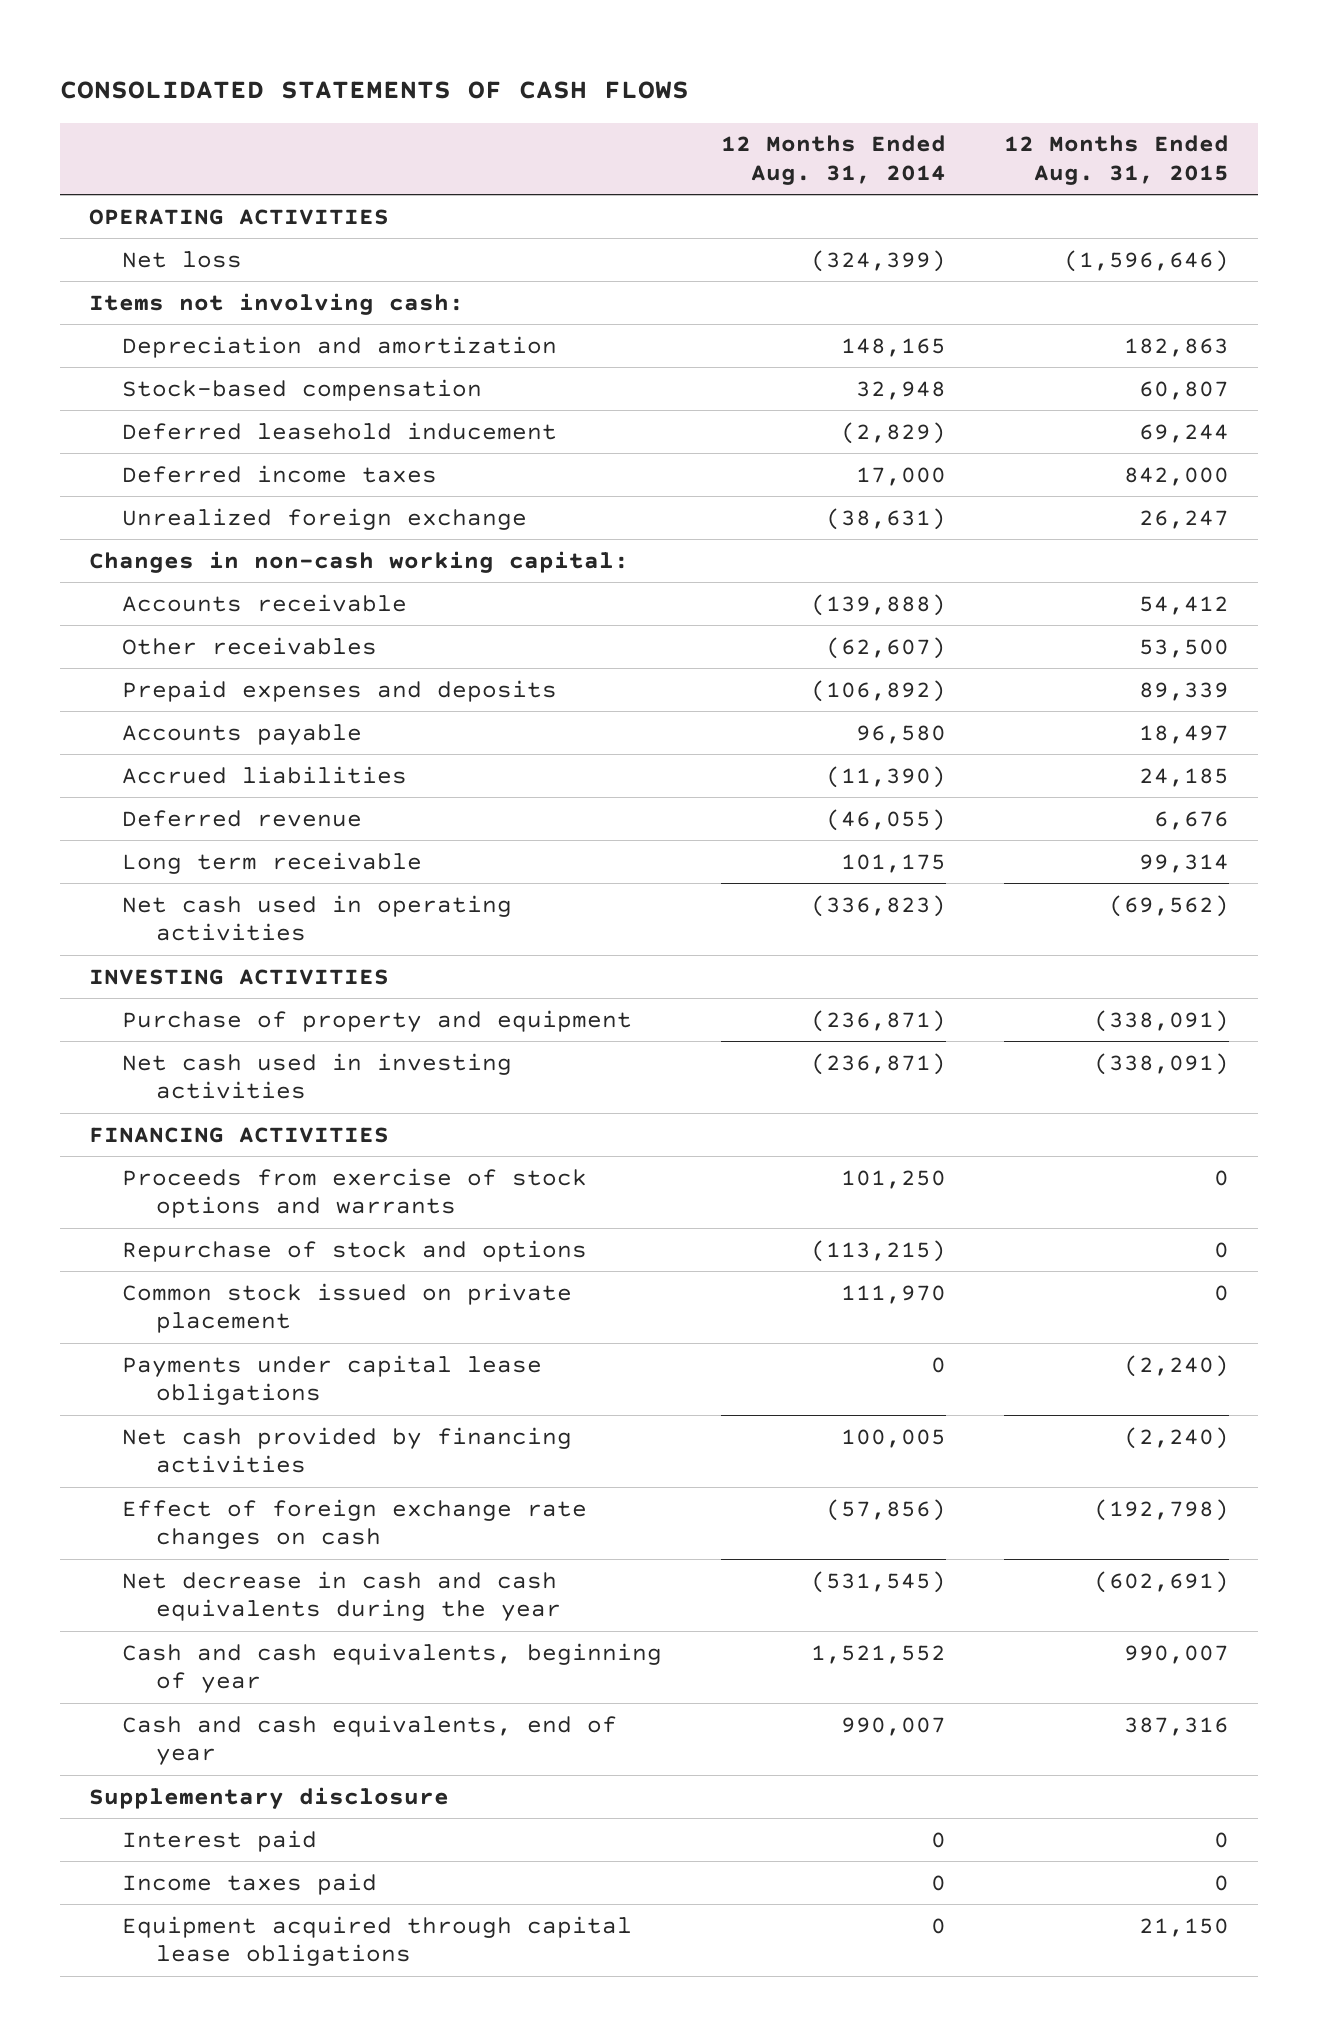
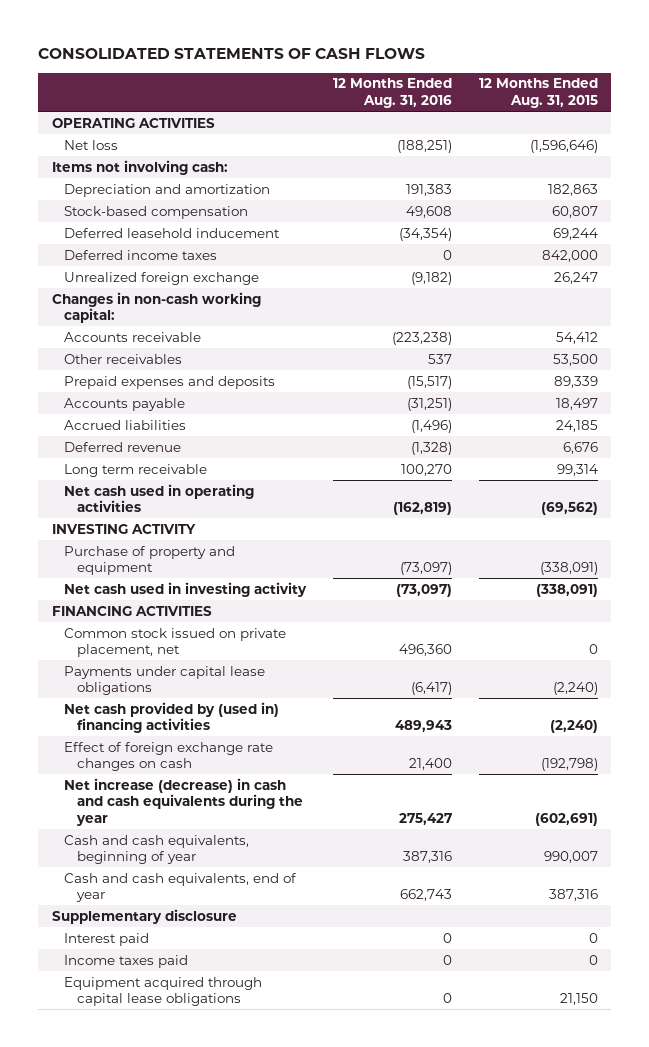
- | 12 Months Ended Aug. 31, 2014 | 12 Months Ended Aug. 31, 2015
+ | 12 Months Ended Aug. 31, 2016 | 12 Months Ended Aug. 31, 2015
- INVESTING ACTIVITIES
+ INVESTING ACTIVITY
- Net cash used in investing activities | (236,871) | (338,091)
+ Net cash used in investing activity | (73,097) | (338,091)
- Proceeds from exercise of stock options and warrants | 101,250 | 0
- Repurchase of stock and options | (113,215) | 0
- Common stock issued on private placement | 111,970 | 0
+ Common stock issued on private placement, net | 496,360 | 0
- Net cash provided by financing activities | 100,005 | (2,240)
+ Net cash provided by (used in) financing activities | 489,943 | (2,240)
- Net decrease in cash and cash equivalents during the year | (531,545) | (602,691)
+ Net increase (decrease) in cash and cash equivalents during the year | 275,427 | (602,691)

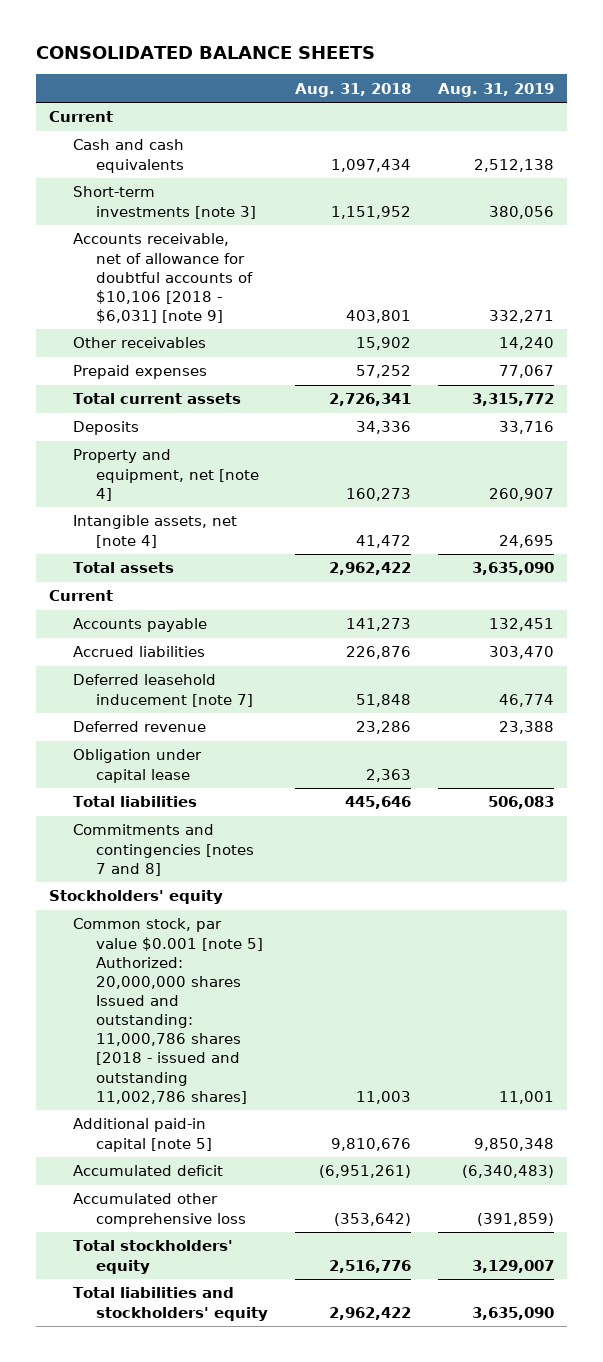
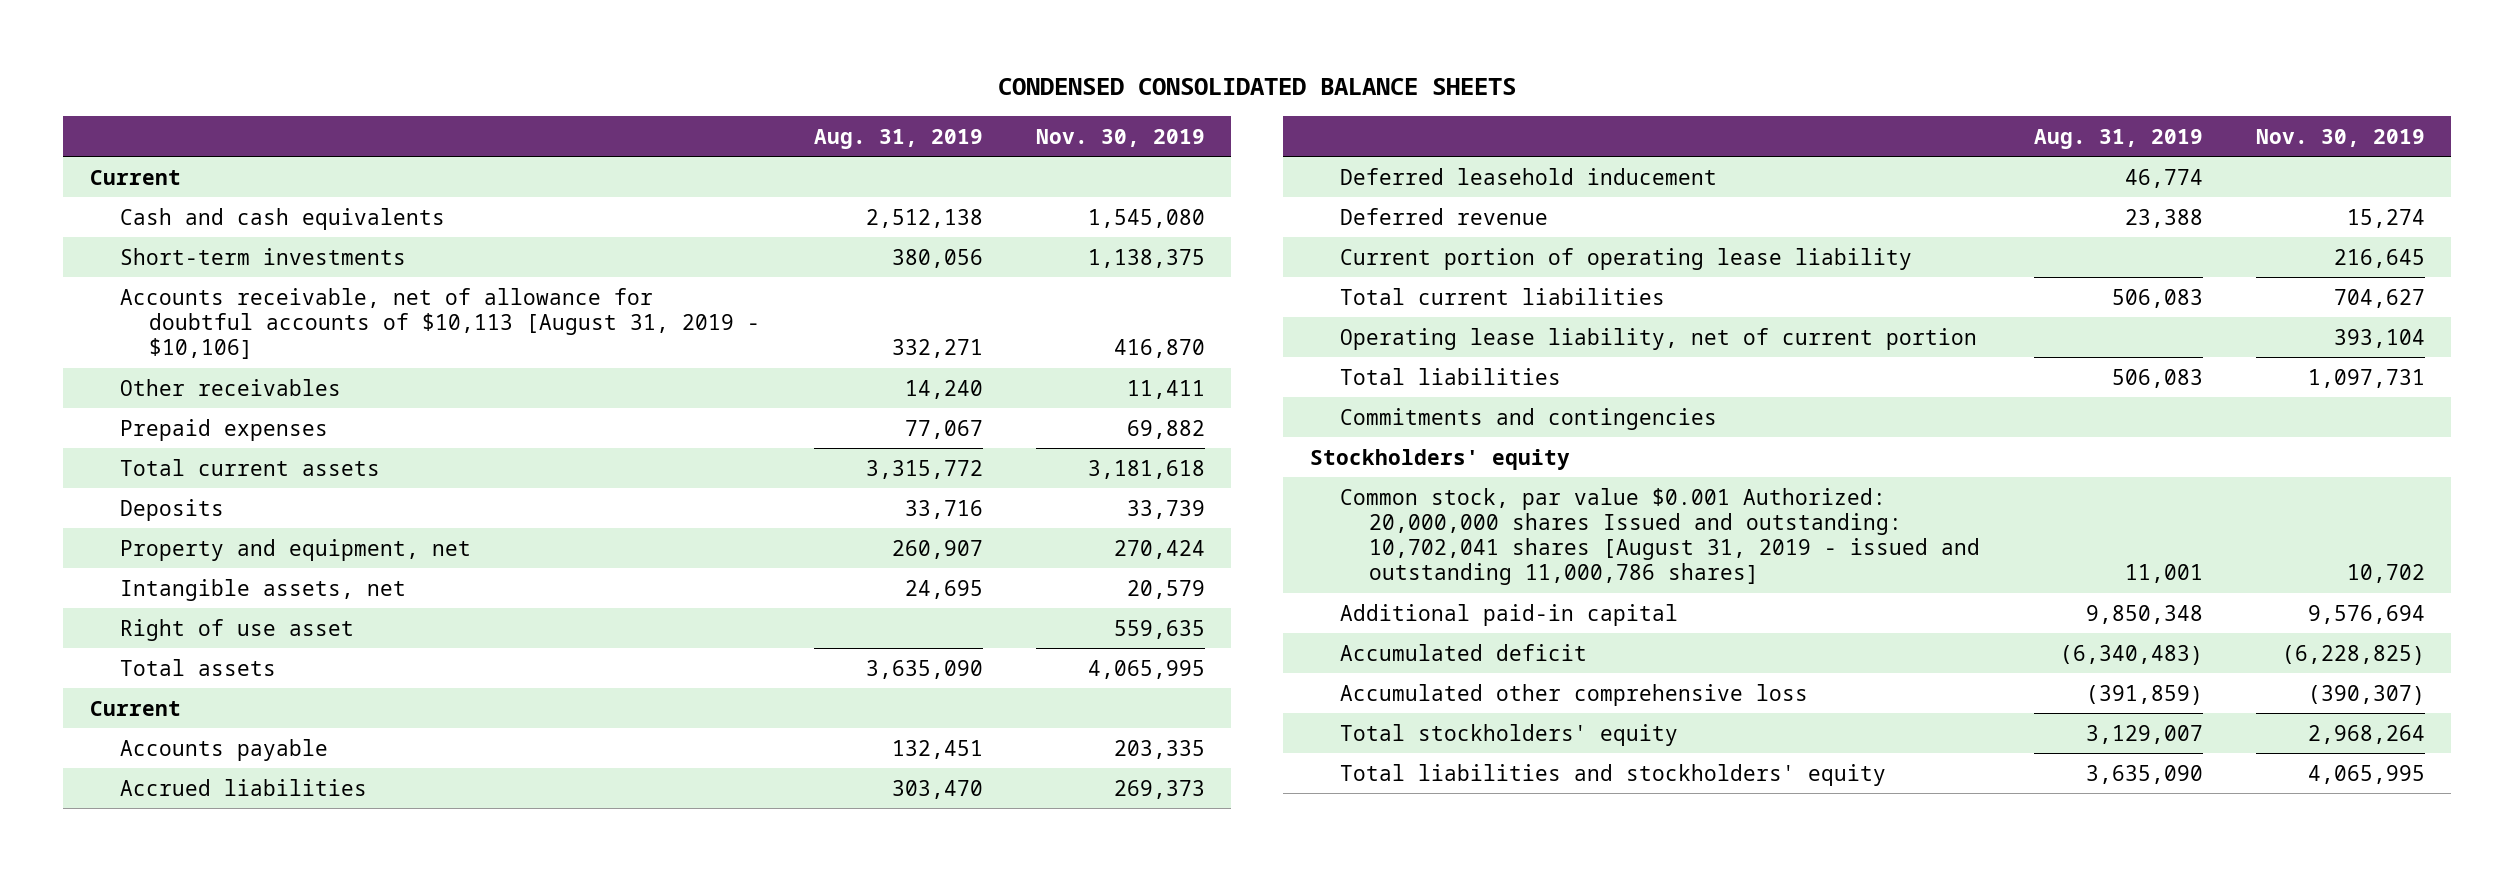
- CONSOLIDATED BALANCE SHEETS
+ CONDENSED CONSOLIDATED BALANCE SHEETS
- | Aug. 31, 2018 | Aug. 31, 2019
+ | Aug. 31, 2019 | Nov. 30, 2019
- Short-term investments [note 3] | 1,151,952 | 380,056
- Accounts receivable, net of allowance for doubtful accounts of $10,106 [2018 - $6,031] [note 9] | 403,801 | 332,271
+ Short-term investments | 380,056 | 1,138,375
+ Accounts receivable, net of allowance for doubtful accounts of $10,113 [August 31, 2019 - $10,106] | 332,271 | 416,870
- Property and equipment, net [note 4] | 160,273 | 260,907
- Intangible assets, net [note 4] | 41,472 | 24,695
+ Property and equipment, net | 260,907 | 270,424
+ Intangible assets, net | 24,695 | 20,579
+ Right of use asset | | 559,635
- Deferred leasehold inducement [note 7] | 51,848 | 46,774
+ Deferred leasehold inducement | 46,774 |
- Obligation under capital lease | 2,363 |
+ Current portion of operating lease liability | | 216,645
+ Total current liabilities | 506,083 | 704,627
+ Operating lease liability, net of current portion | | 393,104
- Commitments and contingencies [notes 7 and 8]
+ Commitments and contingencies
- Common stock, par value $0.001 [note 5] Authorized: 20,000,000 shares Issued and outstanding: 11,000,786 shares [2018 - issued and outstanding 11,002,786 shares] | 11,003 | 11,001
- Additional paid-in capital [note 5] | 9,810,676 | 9,850,348
+ Common stock, par value $0.001 Authorized: 20,000,000 shares Issued and outstanding: 10,702,041 shares [August 31, 2019 - issued and outstanding 11,000,786 shares] | 11,001 | 10,702
+ Additional paid-in capital | 9,850,348 | 9,576,694

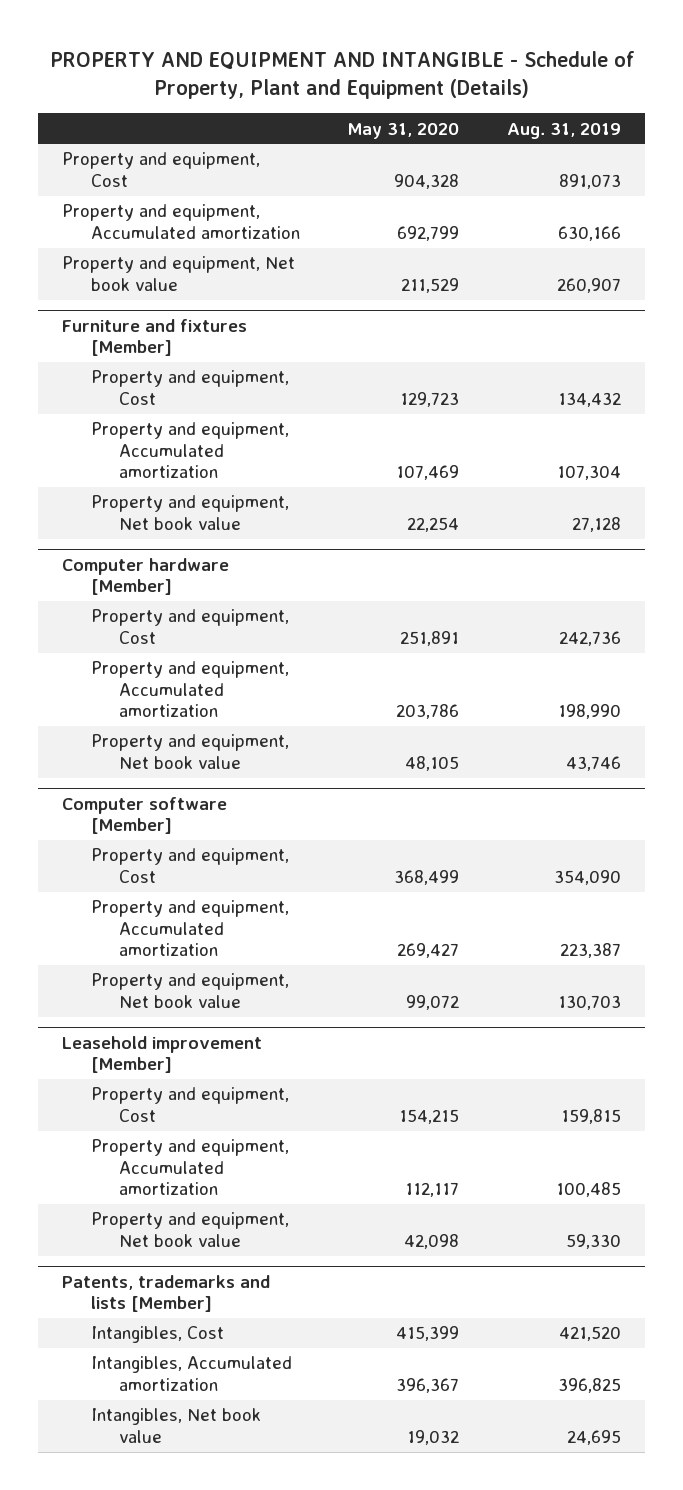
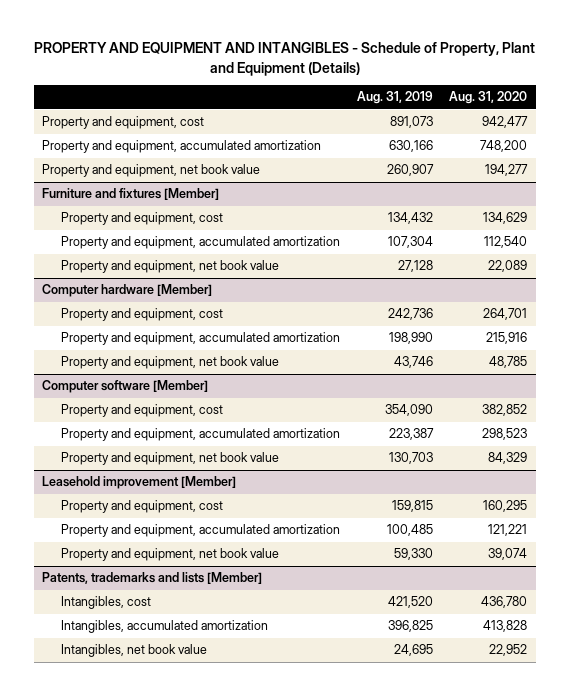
- PROPERTY AND EQUIPMENT AND INTANGIBLE - Schedule of Property, Plant and Equipment (Details)
+ PROPERTY AND EQUIPMENT AND INTANGIBLES - Schedule of Property, Plant and Equipment (Details)
- | May 31, 2020 | Aug. 31, 2019
+ | Aug. 31, 2019 | Aug. 31, 2020
- Property and equipment, Cost | 904,328 | 891,073
- Property and equipment, Accumulated amortization | 692,799 | 630,166
- Property and equipment, Net book value | 211,529 | 260,907
+ Property and equipment, cost | 891,073 | 942,477
+ Property and equipment, accumulated amortization | 630,166 | 748,200
+ Property and equipment, net book value | 260,907 | 194,277
@ Furniture and fixtures [Member]
- Property and equipment, Cost | 129,723 | 134,432
- Property and equipment, Accumulated amortization | 107,469 | 107,304
- Property and equipment, Net book value | 22,254 | 27,128
+ Property and equipment, cost | 134,432 | 134,629
+ Property and equipment, accumulated amortization | 107,304 | 112,540
+ Property and equipment, net book value | 27,128 | 22,089
@ Computer hardware [Member]
- Property and equipment, Cost | 251,891 | 242,736
- Property and equipment, Accumulated amortization | 203,786 | 198,990
- Property and equipment, Net book value | 48,105 | 43,746
+ Property and equipment, cost | 242,736 | 264,701
+ Property and equipment, accumulated amortization | 198,990 | 215,916
+ Property and equipment, net book value | 43,746 | 48,785
@ Computer software [Member]
- Property and equipment, Cost | 368,499 | 354,090
- Property and equipment, Accumulated amortization | 269,427 | 223,387
- Property and equipment, Net book value | 99,072 | 130,703
+ Property and equipment, cost | 354,090 | 382,852
+ Property and equipment, accumulated amortization | 223,387 | 298,523
+ Property and equipment, net book value | 130,703 | 84,329
@ Leasehold improvement [Member]
- Property and equipment, Cost | 154,215 | 159,815
- Property and equipment, Accumulated amortization | 112,117 | 100,485
- Property and equipment, Net book value | 42,098 | 59,330
+ Property and equipment, cost | 159,815 | 160,295
+ Property and equipment, accumulated amortization | 100,485 | 121,221
+ Property and equipment, net book value | 59,330 | 39,074
@ Patents, trademarks and lists [Member]
- Intangibles, Cost | 415,399 | 421,520
- Intangibles, Accumulated amortization | 396,367 | 396,825
- Intangibles, Net book value | 19,032 | 24,695
+ Intangibles, cost | 421,520 | 436,780
+ Intangibles, accumulated amortization | 396,825 | 413,828
+ Intangibles, net book value | 24,695 | 22,952

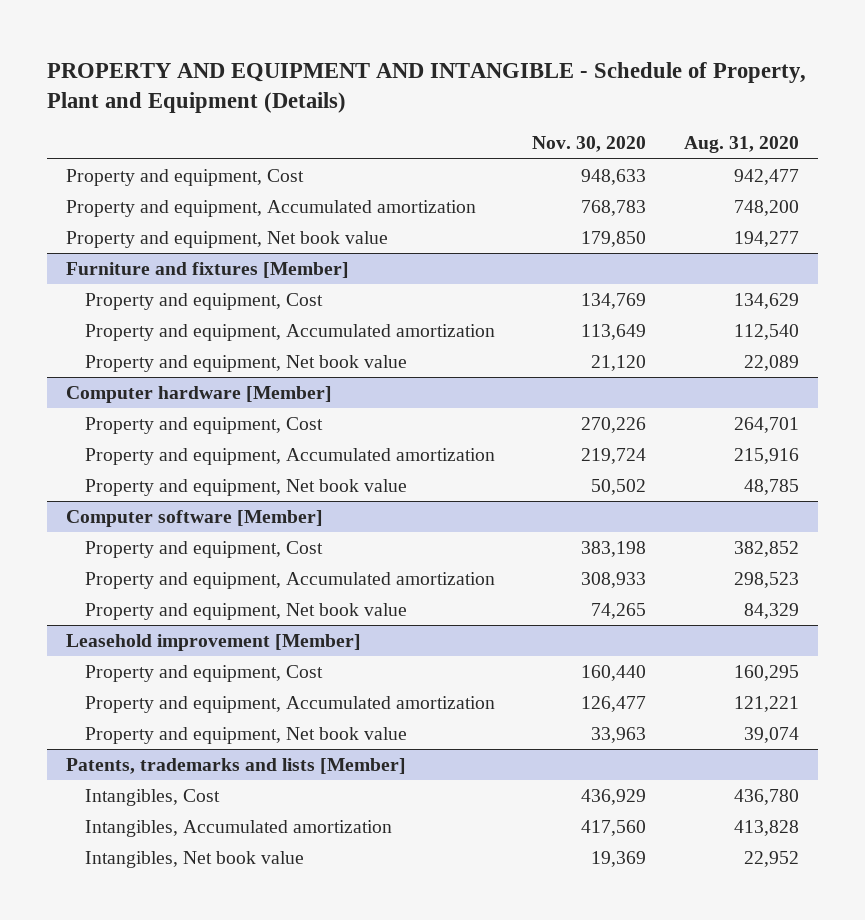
- PROPERTY AND EQUIPMENT AND INTANGIBLES - Schedule of Property, Plant and Equipment (Details)
+ PROPERTY AND EQUIPMENT AND INTANGIBLE - Schedule of Property, Plant and Equipment (Details)
- | Aug. 31, 2019 | Aug. 31, 2020
+ | Nov. 30, 2020 | Aug. 31, 2020
- Property and equipment, cost | 891,073 | 942,477
- Property and equipment, accumulated amortization | 630,166 | 748,200
- Property and equipment, net book value | 260,907 | 194,277
+ Property and equipment, Cost | 948,633 | 942,477
+ Property and equipment, Accumulated amortization | 768,783 | 748,200
+ Property and equipment, Net book value | 179,850 | 194,277
@ Furniture and fixtures [Member]
- Property and equipment, cost | 134,432 | 134,629
- Property and equipment, accumulated amortization | 107,304 | 112,540
- Property and equipment, net book value | 27,128 | 22,089
+ Property and equipment, Cost | 134,769 | 134,629
+ Property and equipment, Accumulated amortization | 113,649 | 112,540
+ Property and equipment, Net book value | 21,120 | 22,089
@ Computer hardware [Member]
- Property and equipment, cost | 242,736 | 264,701
- Property and equipment, accumulated amortization | 198,990 | 215,916
- Property and equipment, net book value | 43,746 | 48,785
+ Property and equipment, Cost | 270,226 | 264,701
+ Property and equipment, Accumulated amortization | 219,724 | 215,916
+ Property and equipment, Net book value | 50,502 | 48,785
@ Computer software [Member]
- Property and equipment, cost | 354,090 | 382,852
- Property and equipment, accumulated amortization | 223,387 | 298,523
- Property and equipment, net book value | 130,703 | 84,329
+ Property and equipment, Cost | 383,198 | 382,852
+ Property and equipment, Accumulated amortization | 308,933 | 298,523
+ Property and equipment, Net book value | 74,265 | 84,329
@ Leasehold improvement [Member]
- Property and equipment, cost | 159,815 | 160,295
- Property and equipment, accumulated amortization | 100,485 | 121,221
- Property and equipment, net book value | 59,330 | 39,074
+ Property and equipment, Cost | 160,440 | 160,295
+ Property and equipment, Accumulated amortization | 126,477 | 121,221
+ Property and equipment, Net book value | 33,963 | 39,074
@ Patents, trademarks and lists [Member]
- Intangibles, cost | 421,520 | 436,780
- Intangibles, accumulated amortization | 396,825 | 413,828
- Intangibles, net book value | 24,695 | 22,952
+ Intangibles, Cost | 436,929 | 436,780
+ Intangibles, Accumulated amortization | 417,560 | 413,828
+ Intangibles, Net book value | 19,369 | 22,952

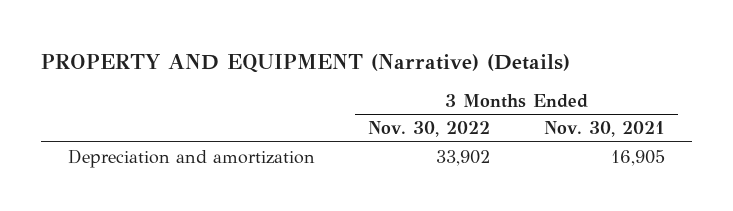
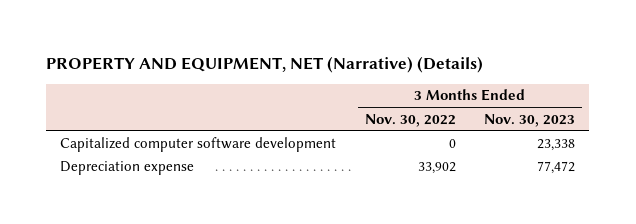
- PROPERTY AND EQUIPMENT (Narrative) (Details)
+ PROPERTY AND EQUIPMENT, NET (Narrative) (Details)
- | 3 Months Ended Nov. 30, 2022 | 3 Months Ended Nov. 30, 2021
+ | 3 Months Ended Nov. 30, 2022 | 3 Months Ended Nov. 30, 2023
- Depreciation and amortization | 33,902 | 16,905
+ Capitalized computer software development | 0 | 23,338
+ Depreciation expense | 33,902 | 77,472

